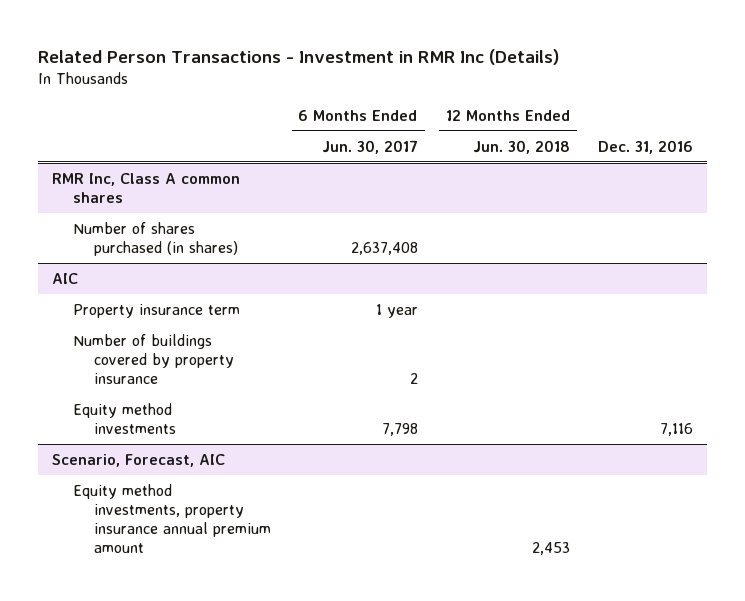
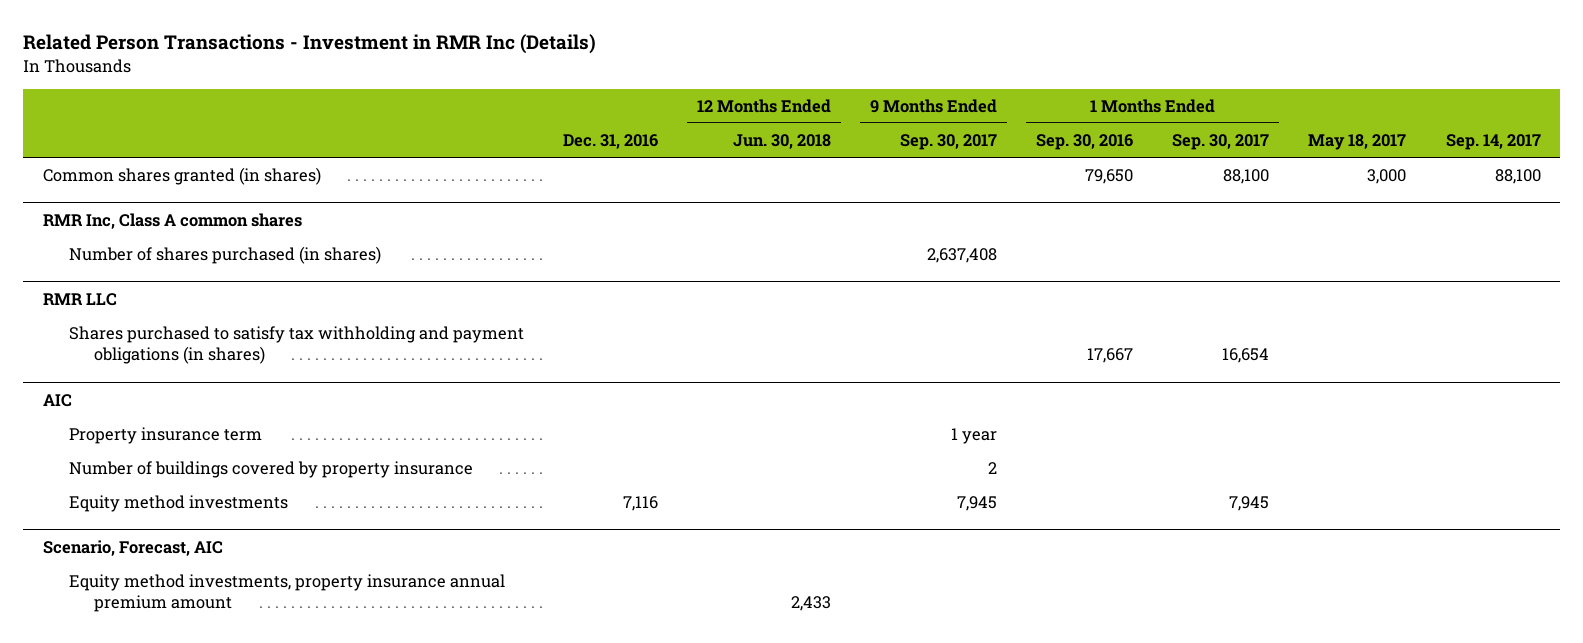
- | 6 Months Ended Jun. 30, 2017 | 12 Months Ended Jun. 30, 2018 | Dec. 31, 2016
+ | Dec. 31, 2016 | 12 Months Ended Jun. 30, 2018 | 9 Months Ended Sep. 30, 2017 | 1 Months Ended Sep. 30, 2016 | 1 Months Ended Sep. 30, 2017 | May 18, 2017 | Sep. 14, 2017
+ Common shares granted (in shares) | | | | 79,650 | 88,100 | 3,000 | 88,100
+ RMR LLC
+ Shares purchased to satisfy tax withholding and payment obligations (in shares) | | | | 17,667 | 16,654 | |
@ Scenario, Forecast, AIC
- Equity method investments, property insurance annual premium amount | | 2,453 |
+ Equity method investments, property insurance annual premium amount | | 2,433 | | | | |

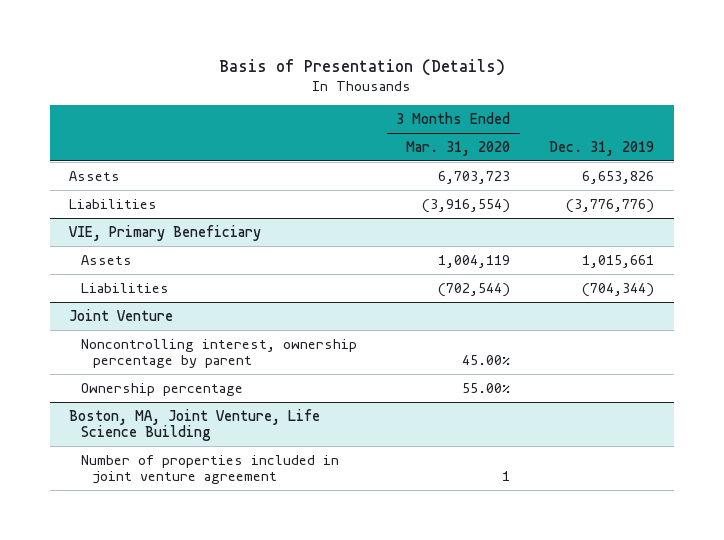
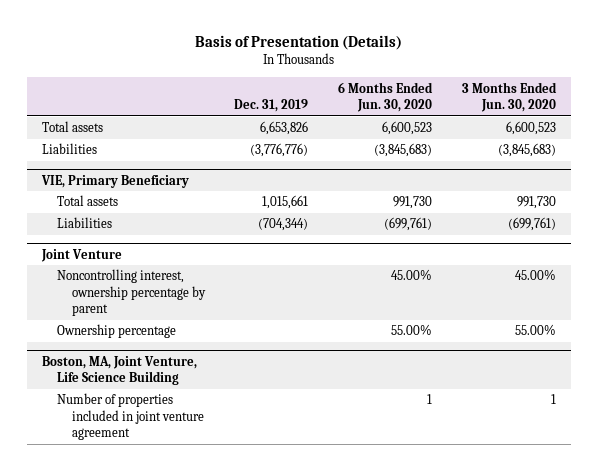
- | 3 Months Ended Mar. 31, 2020 | Dec. 31, 2019
+ | Dec. 31, 2019 | 6 Months Ended Jun. 30, 2020 | 3 Months Ended Jun. 30, 2020
- Assets | 6,703,723 | 6,653,826
+ Total assets | 6,653,826 | 6,600,523 | 6,600,523
@ VIE, Primary Beneficiary
- Assets | 1,004,119 | 1,015,661
+ Total assets | 1,015,661 | 991,730 | 991,730

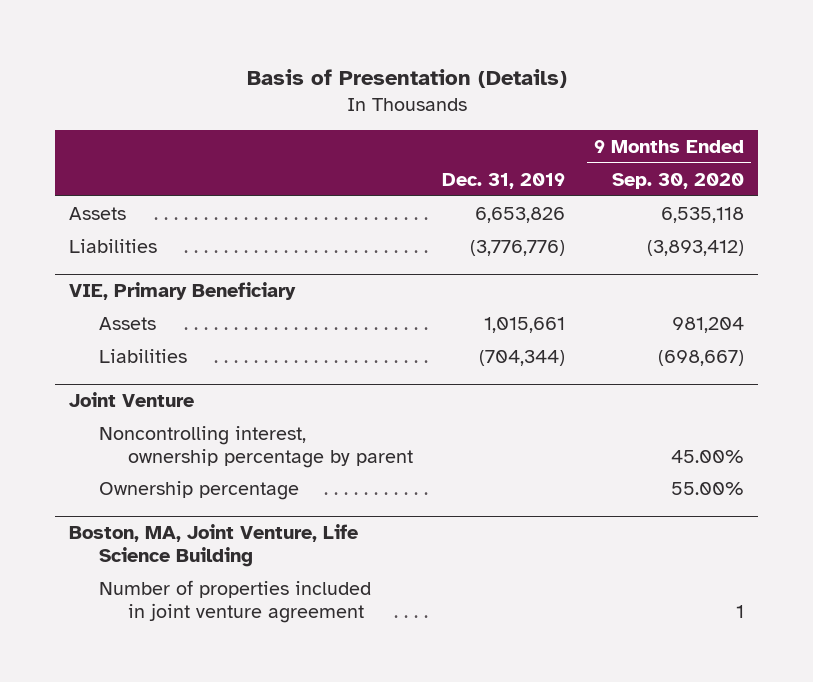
- | Dec. 31, 2019 | 6 Months Ended Jun. 30, 2020 | 3 Months Ended Jun. 30, 2020
+ | Dec. 31, 2019 | 9 Months Ended Sep. 30, 2020
- Total assets | 6,653,826 | 6,600,523 | 6,600,523
+ Assets | 6,653,826 | 6,535,118
@ VIE, Primary Beneficiary
- Total assets | 1,015,661 | 991,730 | 991,730
+ Assets | 1,015,661 | 981,204

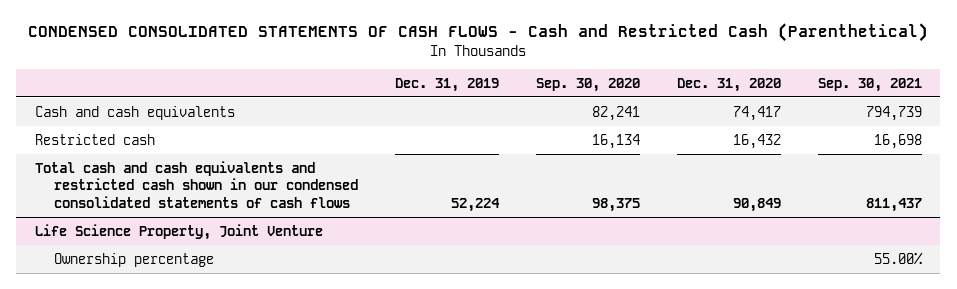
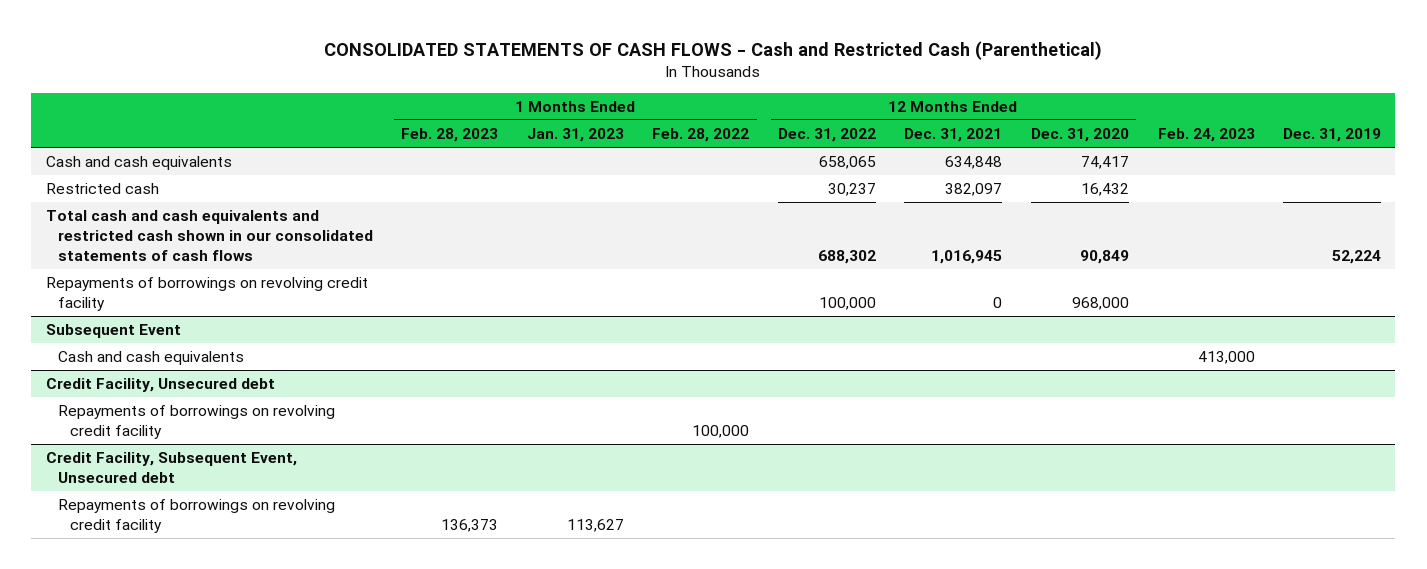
- CONDENSED CONSOLIDATED STATEMENTS OF CASH FLOWS - Cash and Restricted Cash (Parenthetical)
+ CONSOLIDATED STATEMENTS OF CASH FLOWS - Cash and Restricted Cash (Parenthetical)
- | Dec. 31, 2019 | Sep. 30, 2020 | Dec. 31, 2020 | Sep. 30, 2021
+ | 1 Months Ended Feb. 28, 2023 | 1 Months Ended Jan. 31, 2023 | 1 Months Ended Feb. 28, 2022 | 12 Months Ended Dec. 31, 2022 | 12 Months Ended Dec. 31, 2021 | 12 Months Ended Dec. 31, 2020 | Feb. 24, 2023 | Dec. 31, 2019
- Total cash and cash equivalents and restricted cash shown in our condensed consolidated statements of cash flows | 52,224 | 98,375 | 90,849 | 811,437
- Life Science Property, Joint Venture
- Ownership percentage | | | | 55.00%
+ Total cash and cash equivalents and restricted cash shown in our consolidated statements of cash flows | | | | 688,302 | 1,016,945 | 90,849 | | 52,224
+ Repayments of borrowings on revolving credit facility | | | | 100,000 | 0 | 968,000 | |
+ Subsequent Event
+ Cash and cash equivalents | | | | | | | 413,000 |
+ Credit Facility, Unsecured debt
+ Repayments of borrowings on revolving credit facility | | | 100,000 | | | | |
+ Credit Facility, Subsequent Event, Unsecured debt
+ Repayments of borrowings on revolving credit facility | 136,373 | 113,627 | | | | | |

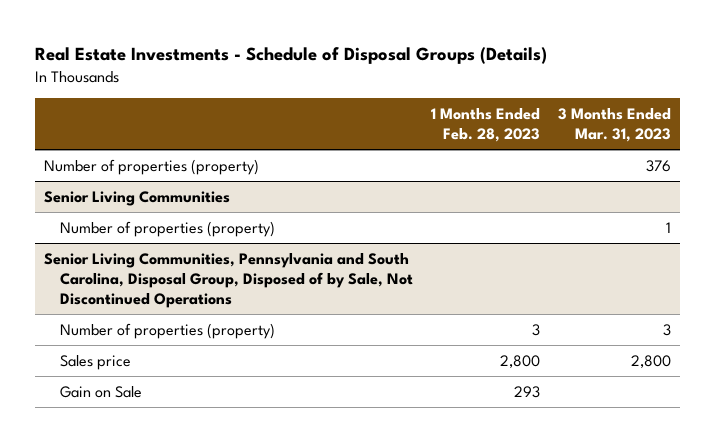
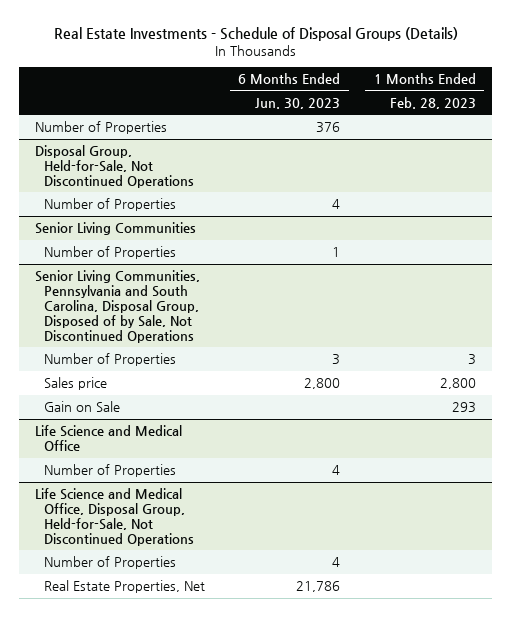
- | 1 Months Ended Feb. 28, 2023 | 3 Months Ended Mar. 31, 2023
+ | 6 Months Ended Jun. 30, 2023 | 1 Months Ended Feb. 28, 2023
- Number of properties (property) | | 376
+ Number of Properties | 376 |
+ Disposal Group, Held-for-Sale, Not Discontinued Operations
+ Number of Properties | 4 |
@ Senior Living Communities
- Number of properties (property) | | 1
+ Number of Properties | 1 |
@ Senior Living Communities, Pennsylvania and South Carolina, Disposal Group, Disposed of by Sale, Not Discontinued Operations
- Number of properties (property) | 3 | 3
+ Number of Properties | 3 | 3
+ Life Science and Medical Office
+ Number of Properties | 4 |
+ Life Science and Medical Office, Disposal Group, Held-for-Sale, Not Discontinued Operations
+ Number of Properties | 4 |
+ Real Estate Properties, Net | 21,786 |

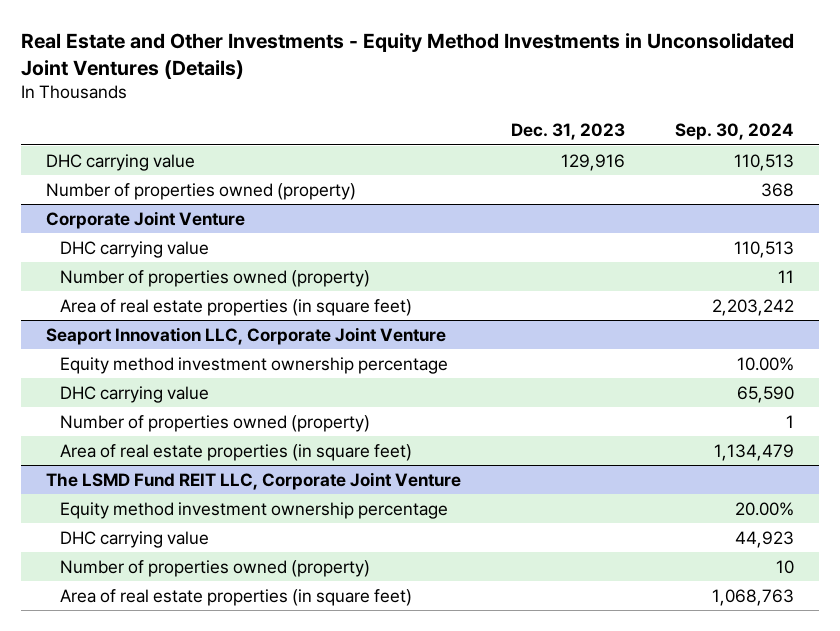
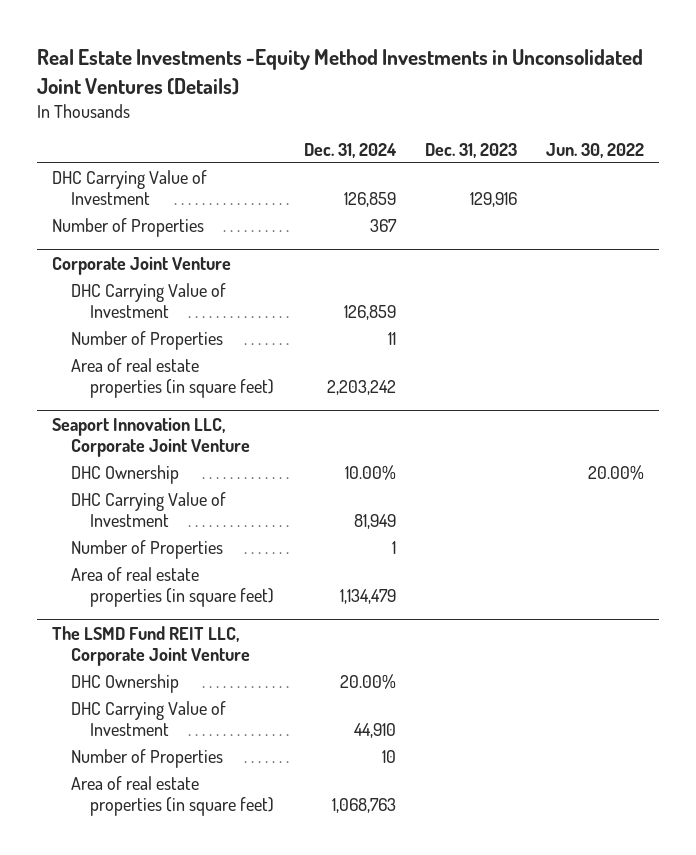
- Real Estate and Other Investments - Equity Method Investments in Unconsolidated Joint Ventures (Details)
+ Real Estate Investments -Equity Method Investments in Unconsolidated Joint Ventures (Details)
- | Dec. 31, 2023 | Sep. 30, 2024
+ | Dec. 31, 2024 | Dec. 31, 2023 | Jun. 30, 2022
- DHC carrying value | 129,916 | 110,513
- Number of properties owned (property) | | 368
+ DHC Carrying Value of Investment | 126,859 | 129,916 |
+ Number of Properties | 367 | |
@ Corporate Joint Venture
- DHC carrying value | | 110,513
- Number of properties owned (property) | | 11
+ DHC Carrying Value of Investment | 126,859 | |
+ Number of Properties | 11 | |
@ Seaport Innovation LLC, Corporate Joint Venture
- Equity method investment ownership percentage | | 10.00%
- DHC carrying value | | 65,590
- Number of properties owned (property) | | 1
+ DHC Ownership | 10.00% | | 20.00%
+ DHC Carrying Value of Investment | 81,949 | |
+ Number of Properties | 1 | |
@ The LSMD Fund REIT LLC, Corporate Joint Venture
- Equity method investment ownership percentage | | 20.00%
- DHC carrying value | | 44,923
- Number of properties owned (property) | | 10
+ DHC Ownership | 20.00% | |
+ DHC Carrying Value of Investment | 44,910 | |
+ Number of Properties | 10 | |

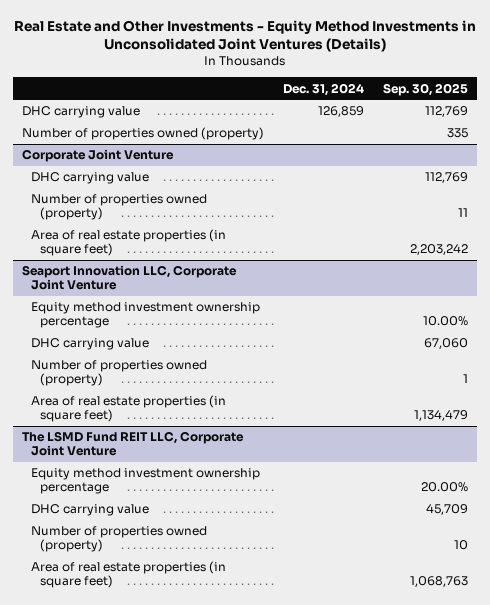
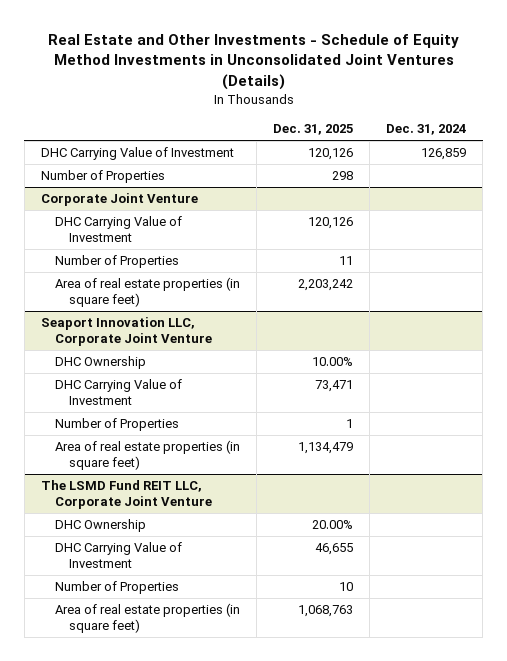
- Real Estate and Other Investments - Equity Method Investments in Unconsolidated Joint Ventures (Details)
+ Real Estate and Other Investments - Schedule of Equity Method Investments in Unconsolidated Joint Ventures (Details)
- | Dec. 31, 2024 | Sep. 30, 2025
+ | Dec. 31, 2025 | Dec. 31, 2024
- DHC carrying value | 126,859 | 112,769
- Number of properties owned (property) | | 335
+ DHC Carrying Value of Investment | 120,126 | 126,859
+ Number of Properties | 298 |
@ Corporate Joint Venture
- DHC carrying value | | 112,769
- Number of properties owned (property) | | 11
+ DHC Carrying Value of Investment | 120,126 |
+ Number of Properties | 11 |
@ Seaport Innovation LLC, Corporate Joint Venture
- Equity method investment ownership percentage | | 10.00%
- DHC carrying value | | 67,060
- Number of properties owned (property) | | 1
+ DHC Ownership | 10.00% |
+ DHC Carrying Value of Investment | 73,471 |
+ Number of Properties | 1 |
@ The LSMD Fund REIT LLC, Corporate Joint Venture
- Equity method investment ownership percentage | | 20.00%
- DHC carrying value | | 45,709
- Number of properties owned (property) | | 10
+ DHC Ownership | 20.00% |
+ DHC Carrying Value of Investment | 46,655 |
+ Number of Properties | 10 |

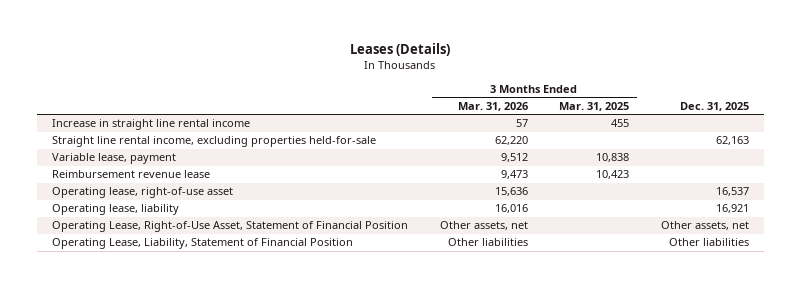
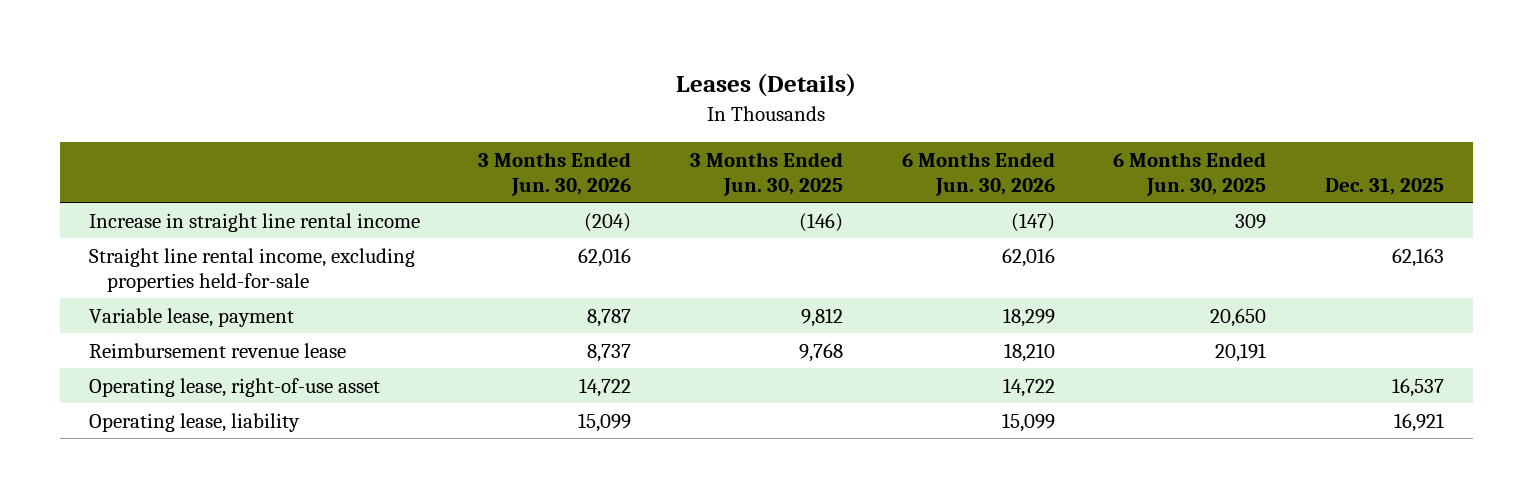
- | 3 Months Ended Mar. 31, 2026 | 3 Months Ended Mar. 31, 2025 | Dec. 31, 2025
+ | 3 Months Ended Jun. 30, 2026 | 3 Months Ended Jun. 30, 2025 | 6 Months Ended Jun. 30, 2026 | 6 Months Ended Jun. 30, 2025 | Dec. 31, 2025
- Operating Lease, Right-of-Use Asset, Statement of Financial Position | Other assets, net | | Other assets, net
- Operating Lease, Liability, Statement of Financial Position | Other liabilities | | Other liabilities

